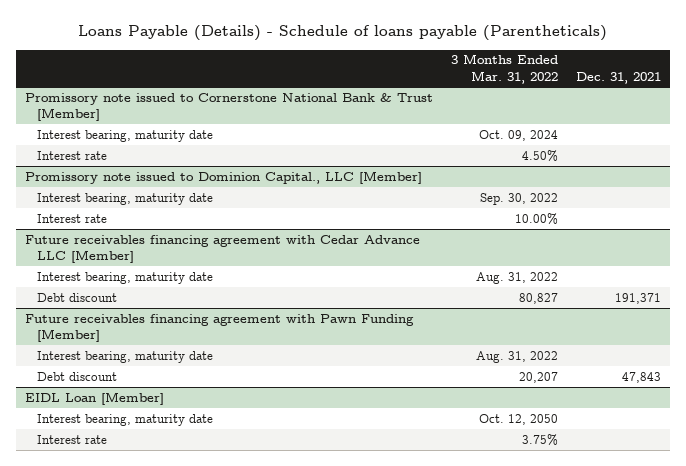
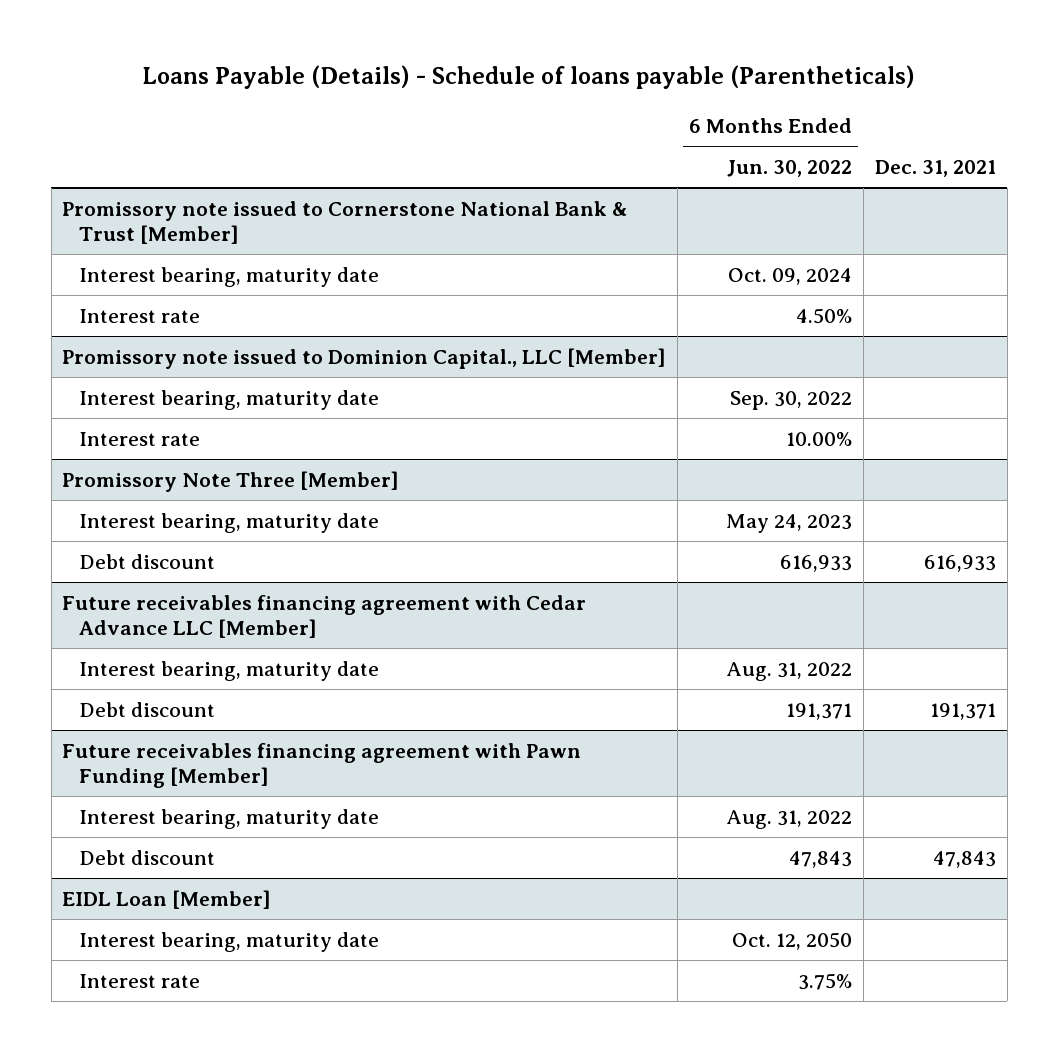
- | 3 Months Ended Mar. 31, 2022 | Dec. 31, 2021
+ | 6 Months Ended Jun. 30, 2022 | Dec. 31, 2021
+ Promissory Note Three [Member]
+ Interest bearing, maturity date | May 24, 2023 |
+ Debt discount | 616,933 | 616,933

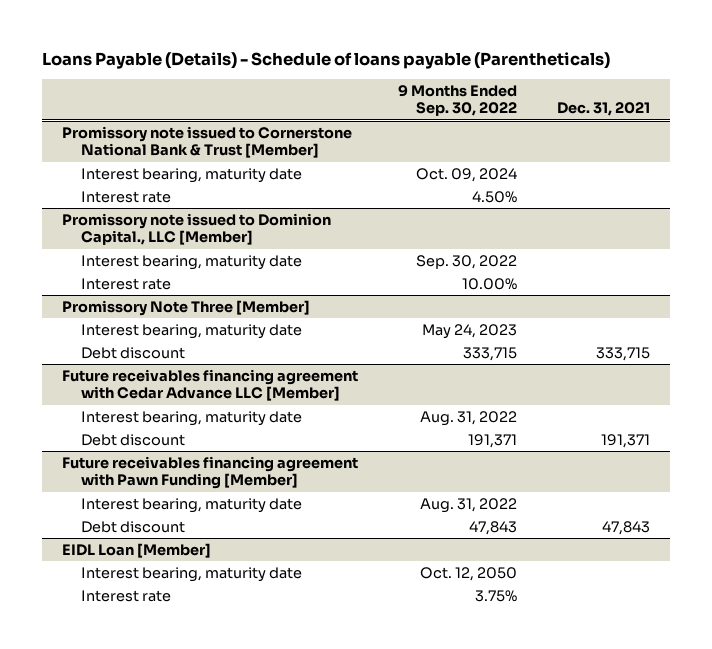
- | 6 Months Ended Jun. 30, 2022 | Dec. 31, 2021
+ | 9 Months Ended Sep. 30, 2022 | Dec. 31, 2021
@ Promissory Note Three [Member]
- Debt discount | 616,933 | 616,933
+ Debt discount | 333,715 | 333,715

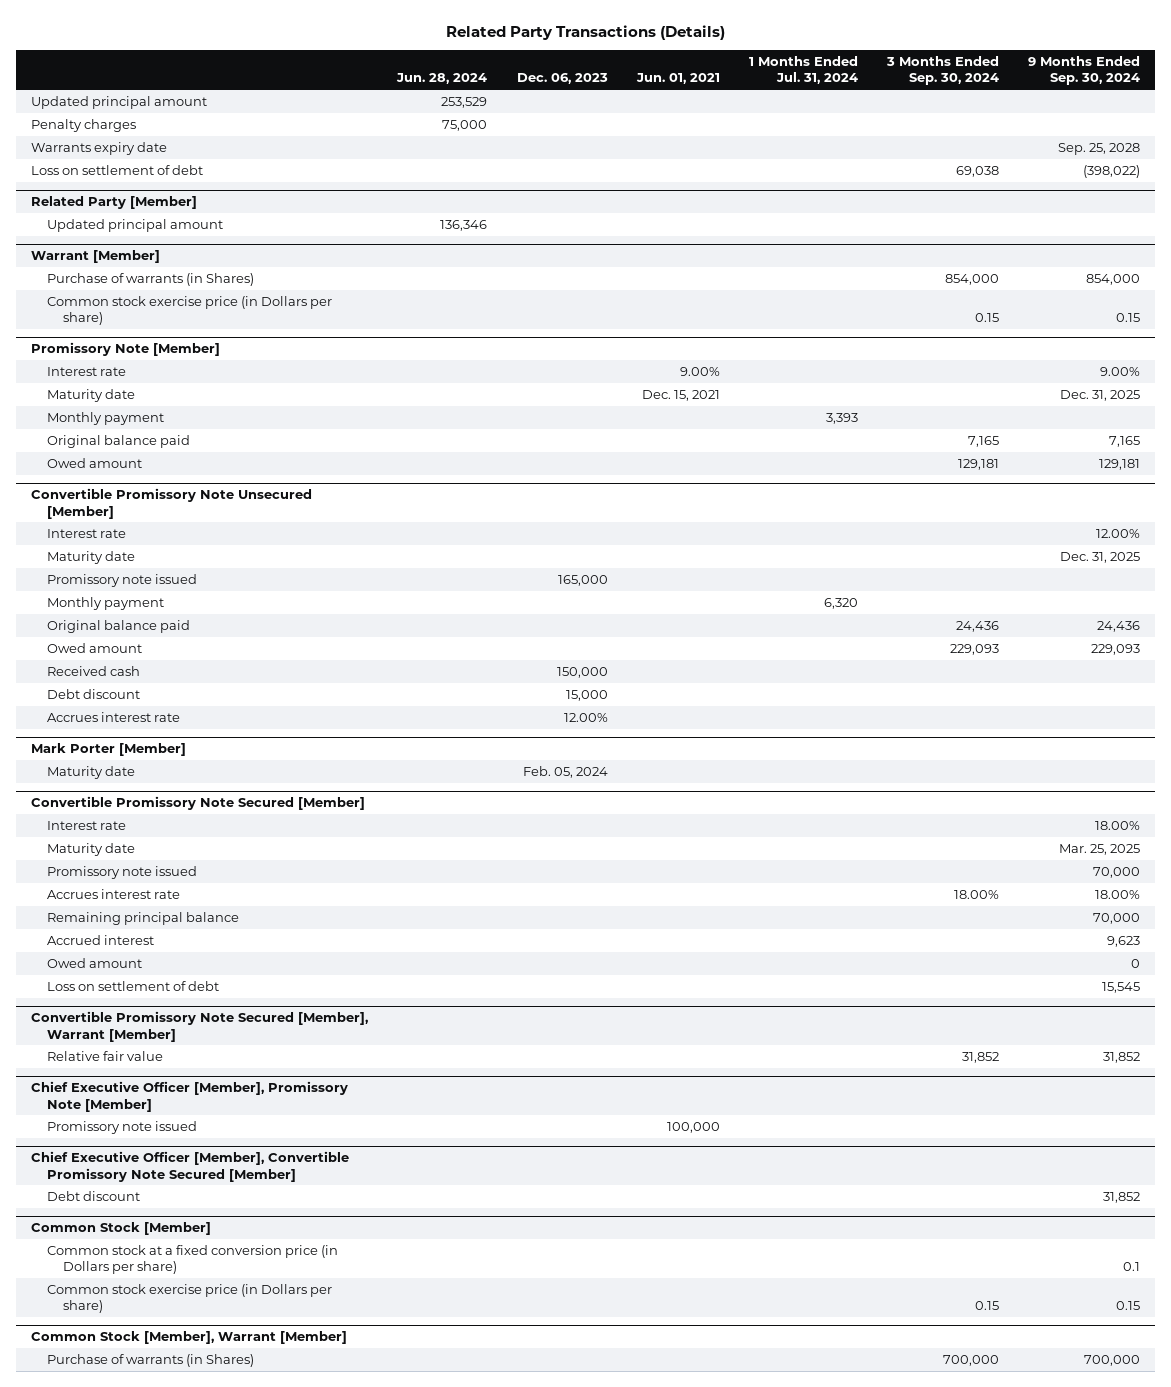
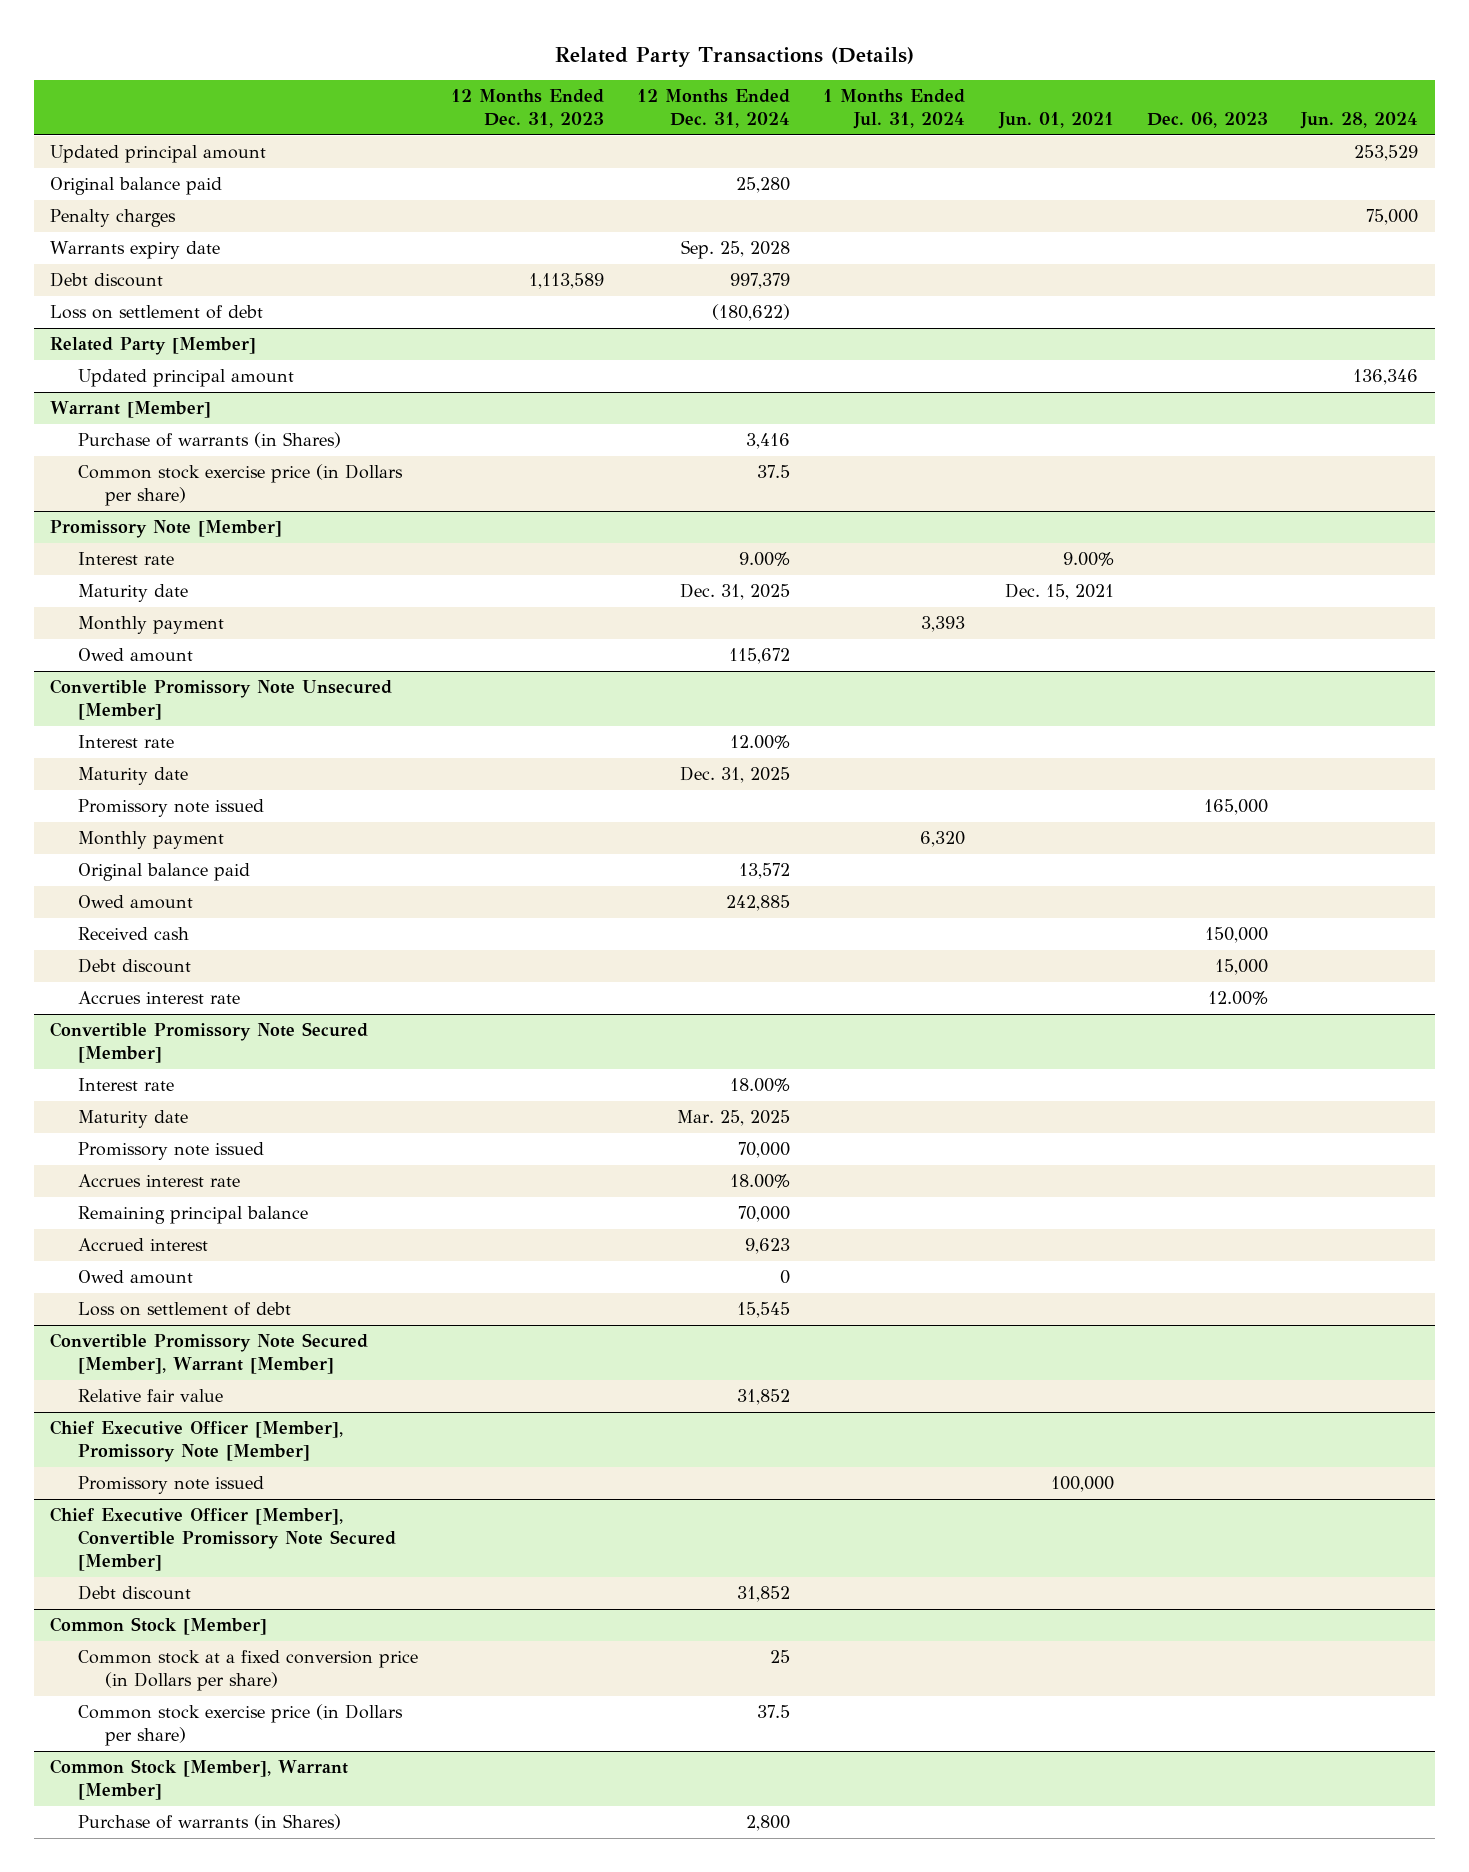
- | Jun. 28, 2024 | Dec. 06, 2023 | Jun. 01, 2021 | 1 Months Ended Jul. 31, 2024 | 3 Months Ended Sep. 30, 2024 | 9 Months Ended Sep. 30, 2024
+ | 12 Months Ended Dec. 31, 2023 | 12 Months Ended Dec. 31, 2024 | 1 Months Ended Jul. 31, 2024 | Jun. 01, 2021 | Dec. 06, 2023 | Jun. 28, 2024
+ Original balance paid | | 25,280 | | | |
+ Debt discount | 1,113,589 | 997,379 | | | |
@ Promissory Note [Member]
- Original balance paid | | | | | 7,165 | 7,165
- Mark Porter [Member]
- Maturity date | | Feb. 05, 2024 | | | |

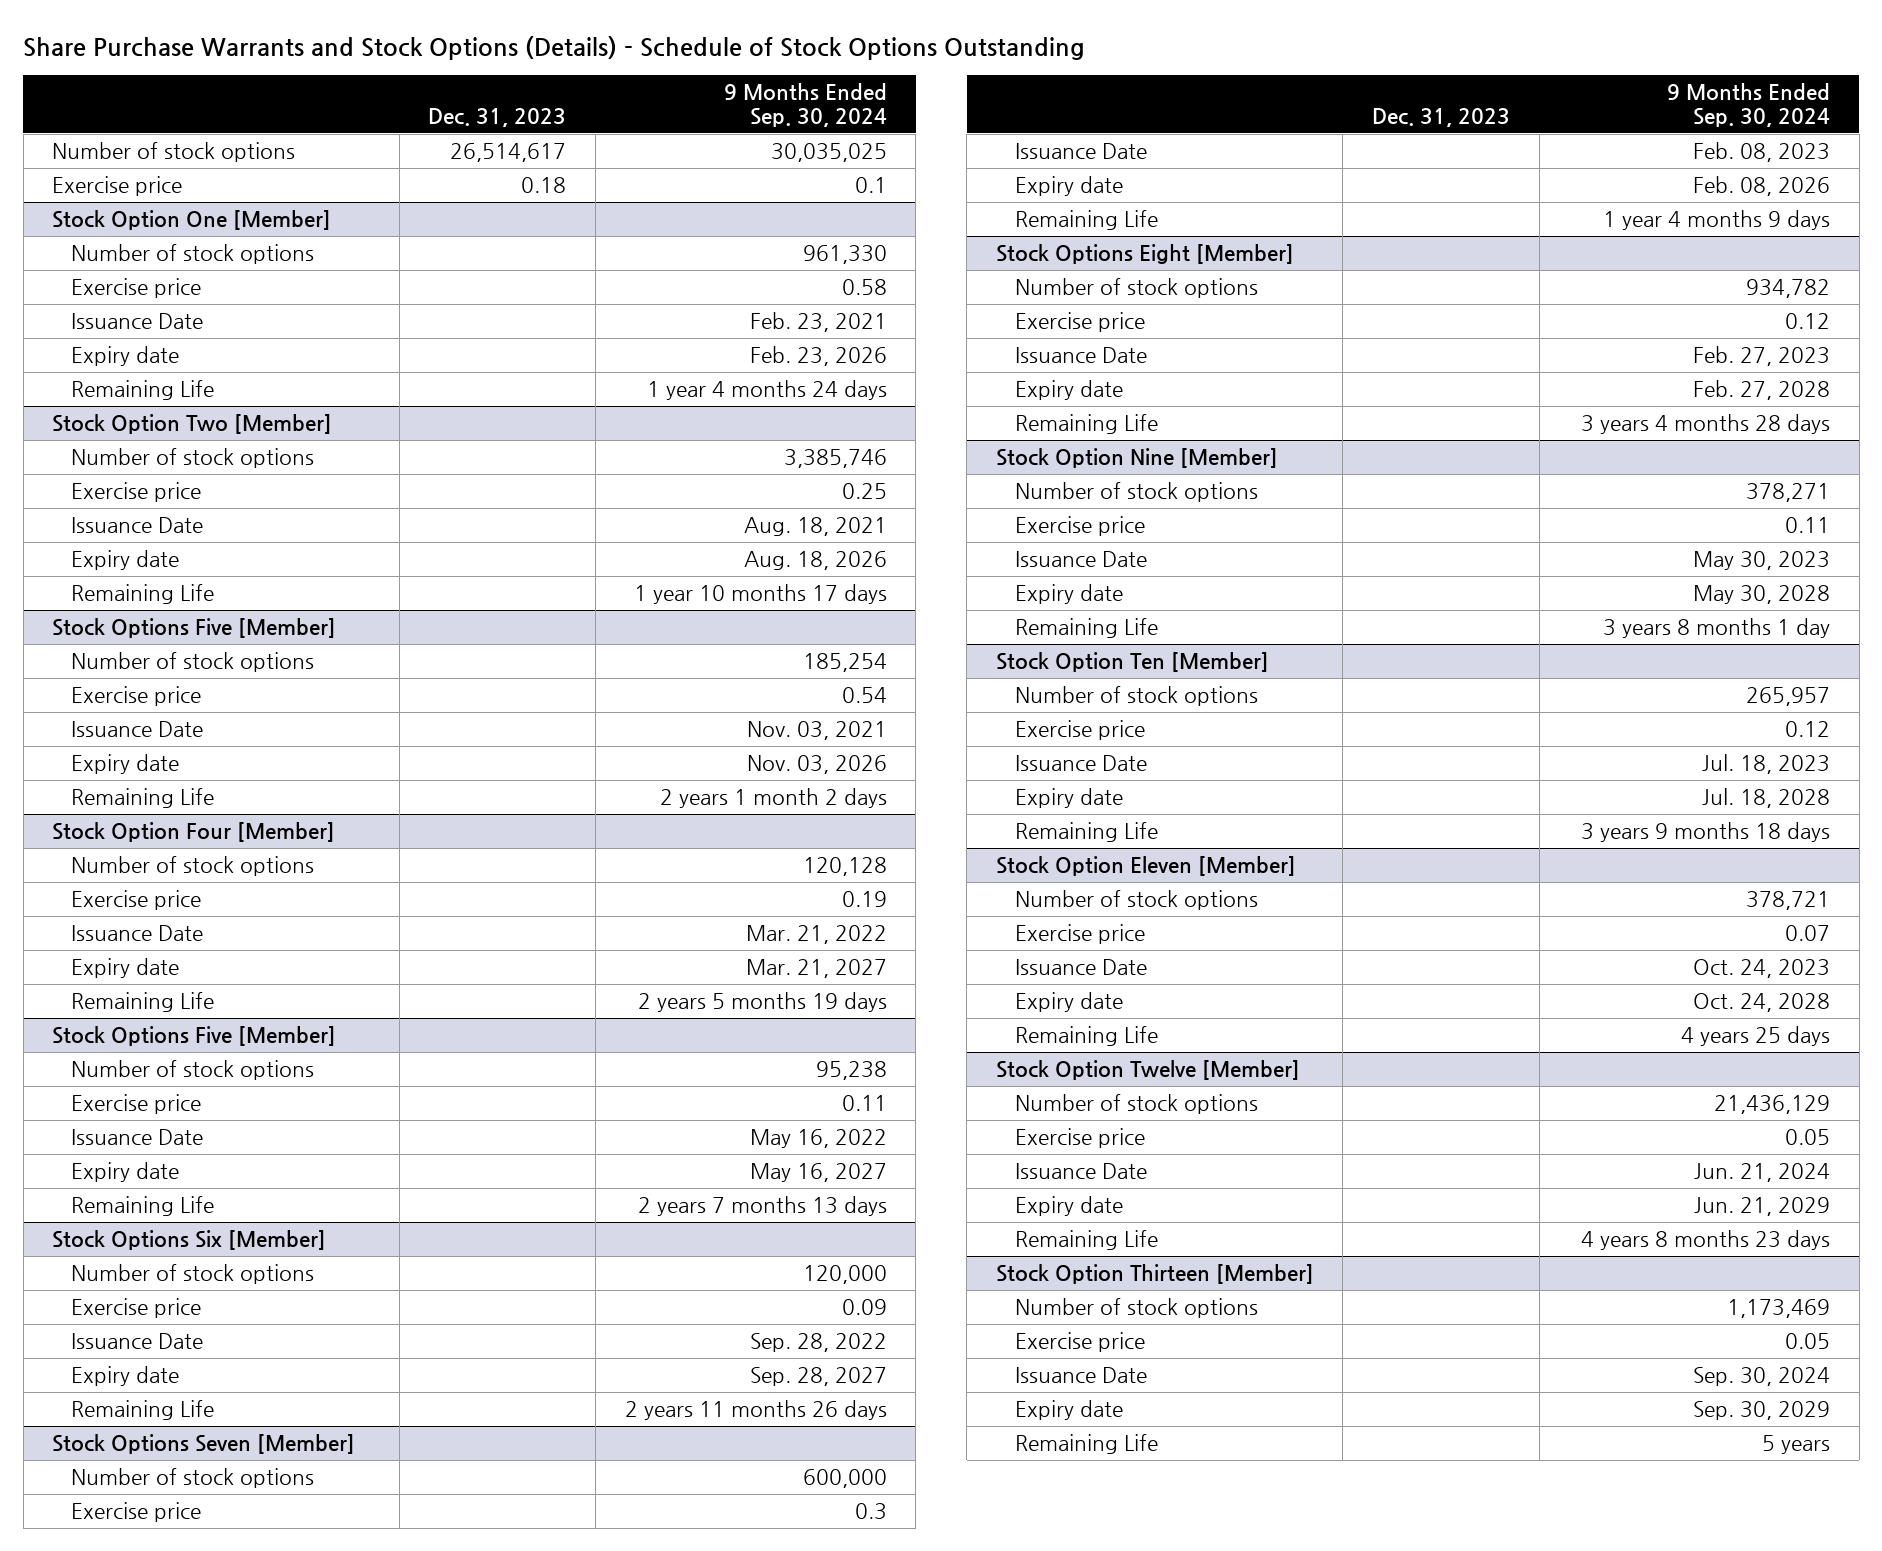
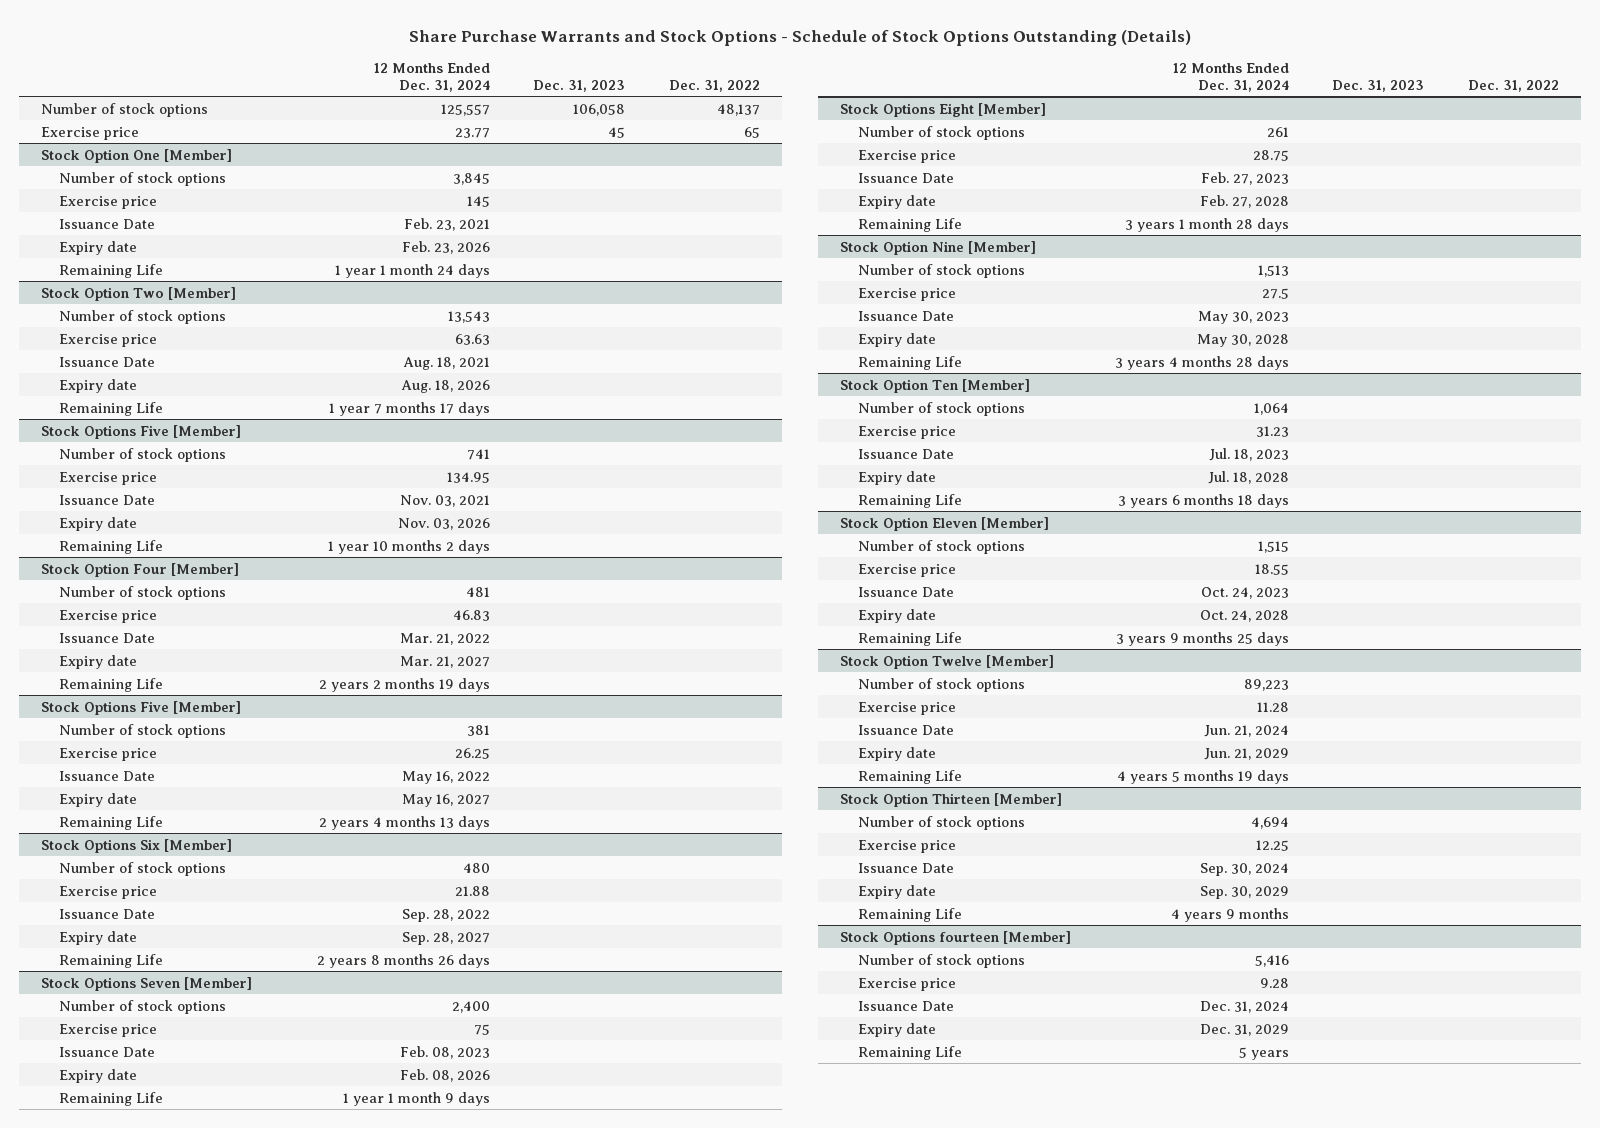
- Share Purchase Warrants and Stock Options (Details) - Schedule of Stock Options Outstanding
+ Share Purchase Warrants and Stock Options - Schedule of Stock Options Outstanding (Details)
- | Dec. 31, 2023 | 9 Months Ended Sep. 30, 2024
+ | 12 Months Ended Dec. 31, 2024 | Dec. 31, 2023 | Dec. 31, 2022
- Number of stock options | 26,514,617 | 30,035,025
- Exercise price | 0.18 | 0.1
+ Number of stock options | 125,557 | 106,058 | 48,137
+ Exercise price | 23.77 | 45 | 65
+ Stock Options fourteen [Member]
+ Number of stock options | 5,416 | |
+ Exercise price | 9.28 | |
+ Issuance Date | Dec. 31, 2024 | |
+ Expiry date | Dec. 31, 2029 | |
+ Remaining Life | 5 years | |

